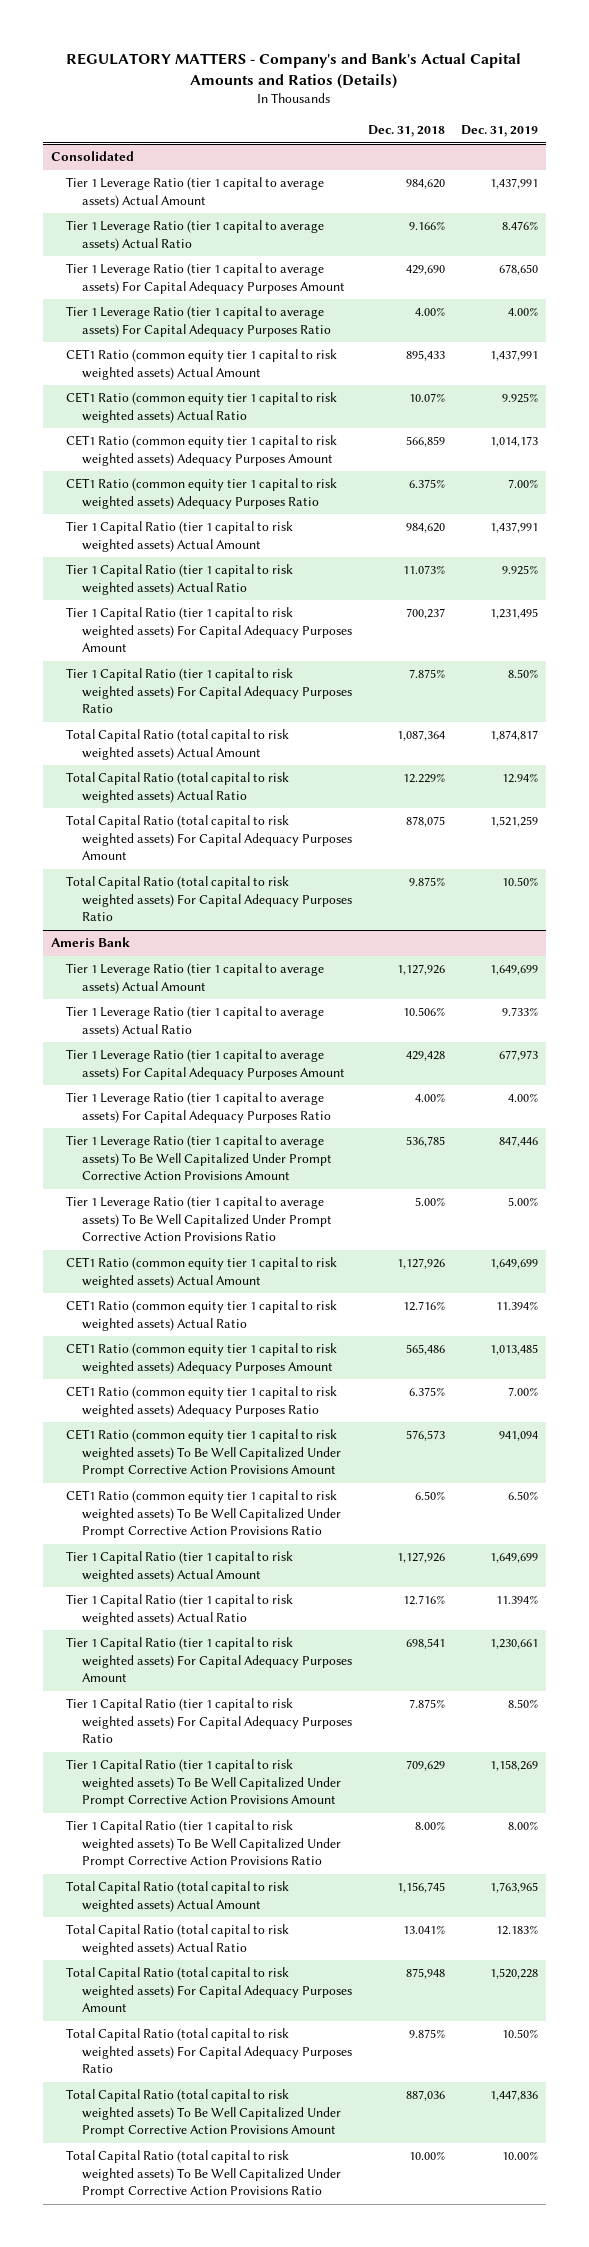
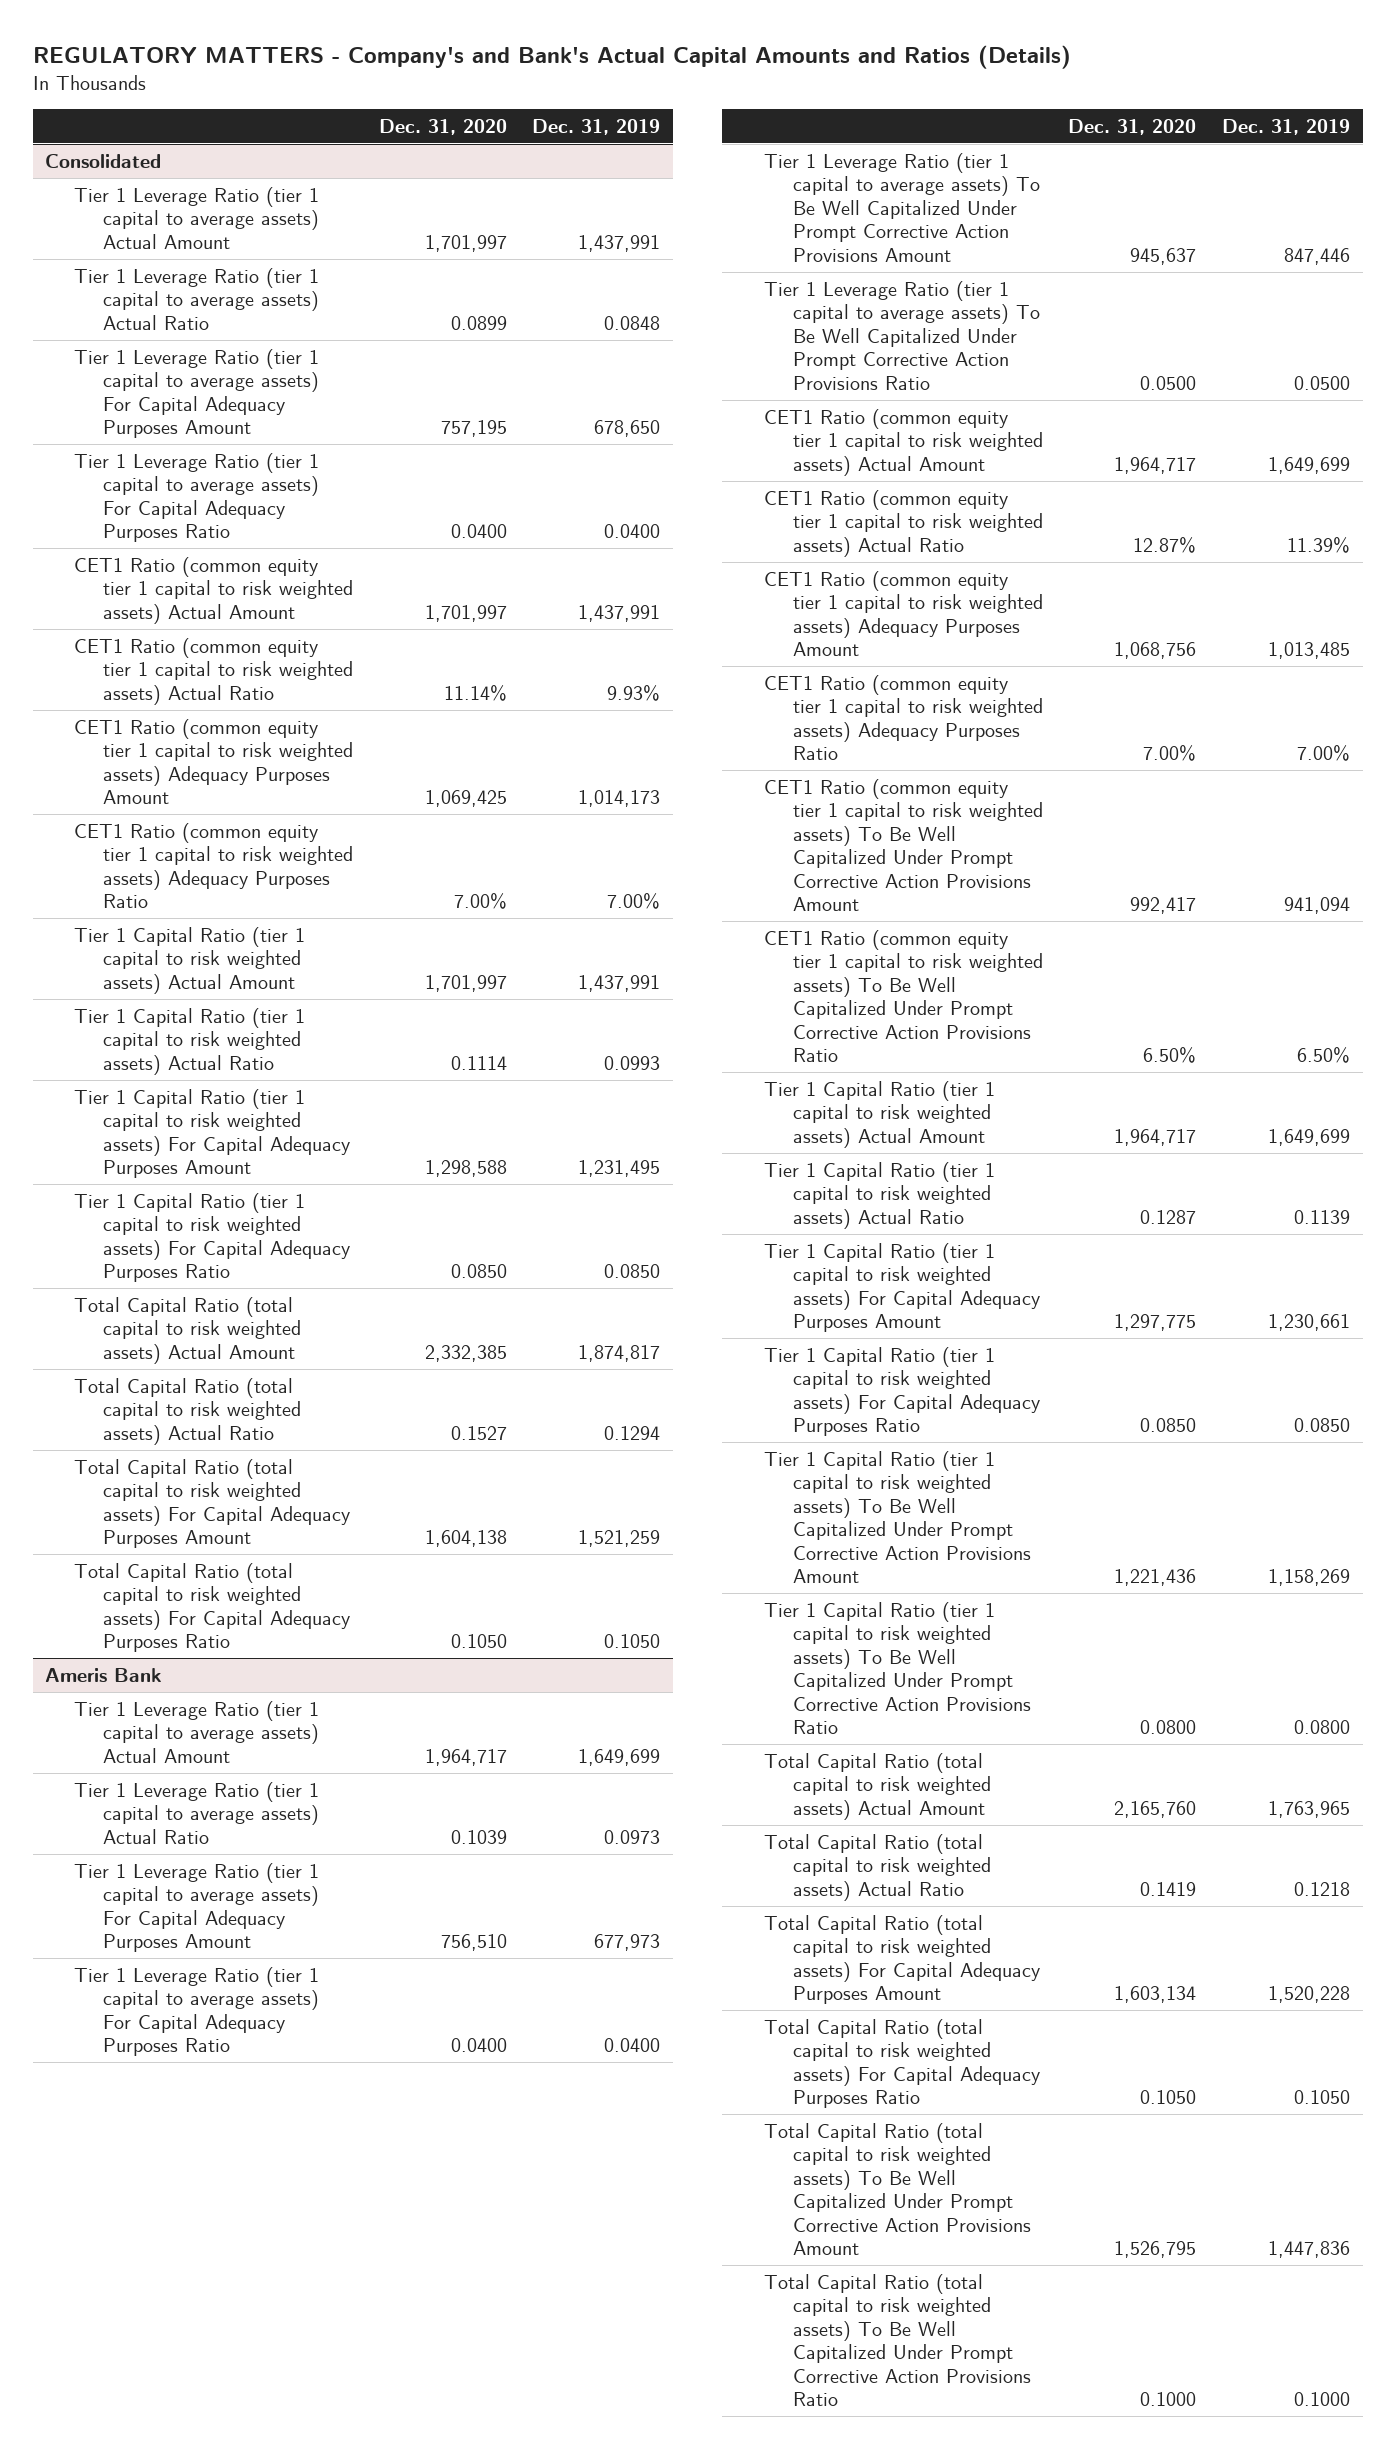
- | Dec. 31, 2018 | Dec. 31, 2019
+ | Dec. 31, 2020 | Dec. 31, 2019
@ Consolidated
- Tier 1 Leverage Ratio (tier 1 capital to average assets) Actual Ratio | 9.166% | 8.476%
+ Tier 1 Leverage Ratio (tier 1 capital to average assets) Actual Ratio | 0.0899 | 0.0848
- Tier 1 Leverage Ratio (tier 1 capital to average assets) For Capital Adequacy Purposes Ratio | 4.00% | 4.00%
+ Tier 1 Leverage Ratio (tier 1 capital to average assets) For Capital Adequacy Purposes Ratio | 0.0400 | 0.0400
- CET1 Ratio (common equity tier 1 capital to risk weighted assets) Actual Ratio | 10.07% | 9.925%
+ CET1 Ratio (common equity tier 1 capital to risk weighted assets) Actual Ratio | 11.14% | 9.93%
- Tier 1 Capital Ratio (tier 1 capital to risk weighted assets) Actual Ratio | 11.073% | 9.925%
+ Tier 1 Capital Ratio (tier 1 capital to risk weighted assets) Actual Ratio | 0.1114 | 0.0993
- Tier 1 Capital Ratio (tier 1 capital to risk weighted assets) For Capital Adequacy Purposes Ratio | 7.875% | 8.50%
+ Tier 1 Capital Ratio (tier 1 capital to risk weighted assets) For Capital Adequacy Purposes Ratio | 0.0850 | 0.0850
- Total Capital Ratio (total capital to risk weighted assets) Actual Ratio | 12.229% | 12.94%
+ Total Capital Ratio (total capital to risk weighted assets) Actual Ratio | 0.1527 | 0.1294
- Total Capital Ratio (total capital to risk weighted assets) For Capital Adequacy Purposes Ratio | 9.875% | 10.50%
+ Total Capital Ratio (total capital to risk weighted assets) For Capital Adequacy Purposes Ratio | 0.1050 | 0.1050
@ Ameris Bank
- Tier 1 Leverage Ratio (tier 1 capital to average assets) Actual Ratio | 10.506% | 9.733%
+ Tier 1 Leverage Ratio (tier 1 capital to average assets) Actual Ratio | 0.1039 | 0.0973
- Tier 1 Leverage Ratio (tier 1 capital to average assets) For Capital Adequacy Purposes Ratio | 4.00% | 4.00%
+ Tier 1 Leverage Ratio (tier 1 capital to average assets) For Capital Adequacy Purposes Ratio | 0.0400 | 0.0400
- Tier 1 Leverage Ratio (tier 1 capital to average assets) To Be Well Capitalized Under Prompt Corrective Action Provisions Ratio | 5.00% | 5.00%
+ Tier 1 Leverage Ratio (tier 1 capital to average assets) To Be Well Capitalized Under Prompt Corrective Action Provisions Ratio | 0.0500 | 0.0500
- CET1 Ratio (common equity tier 1 capital to risk weighted assets) Actual Ratio | 12.716% | 11.394%
+ CET1 Ratio (common equity tier 1 capital to risk weighted assets) Actual Ratio | 12.87% | 11.39%
- Tier 1 Capital Ratio (tier 1 capital to risk weighted assets) Actual Ratio | 12.716% | 11.394%
+ Tier 1 Capital Ratio (tier 1 capital to risk weighted assets) Actual Ratio | 0.1287 | 0.1139
- Tier 1 Capital Ratio (tier 1 capital to risk weighted assets) For Capital Adequacy Purposes Ratio | 7.875% | 8.50%
+ Tier 1 Capital Ratio (tier 1 capital to risk weighted assets) For Capital Adequacy Purposes Ratio | 0.0850 | 0.0850
- Tier 1 Capital Ratio (tier 1 capital to risk weighted assets) To Be Well Capitalized Under Prompt Corrective Action Provisions Ratio | 8.00% | 8.00%
+ Tier 1 Capital Ratio (tier 1 capital to risk weighted assets) To Be Well Capitalized Under Prompt Corrective Action Provisions Ratio | 0.0800 | 0.0800
- Total Capital Ratio (total capital to risk weighted assets) Actual Ratio | 13.041% | 12.183%
+ Total Capital Ratio (total capital to risk weighted assets) Actual Ratio | 0.1419 | 0.1218
- Total Capital Ratio (total capital to risk weighted assets) For Capital Adequacy Purposes Ratio | 9.875% | 10.50%
+ Total Capital Ratio (total capital to risk weighted assets) For Capital Adequacy Purposes Ratio | 0.1050 | 0.1050
- Total Capital Ratio (total capital to risk weighted assets) To Be Well Capitalized Under Prompt Corrective Action Provisions Ratio | 10.00% | 10.00%
+ Total Capital Ratio (total capital to risk weighted assets) To Be Well Capitalized Under Prompt Corrective Action Provisions Ratio | 0.1000 | 0.1000

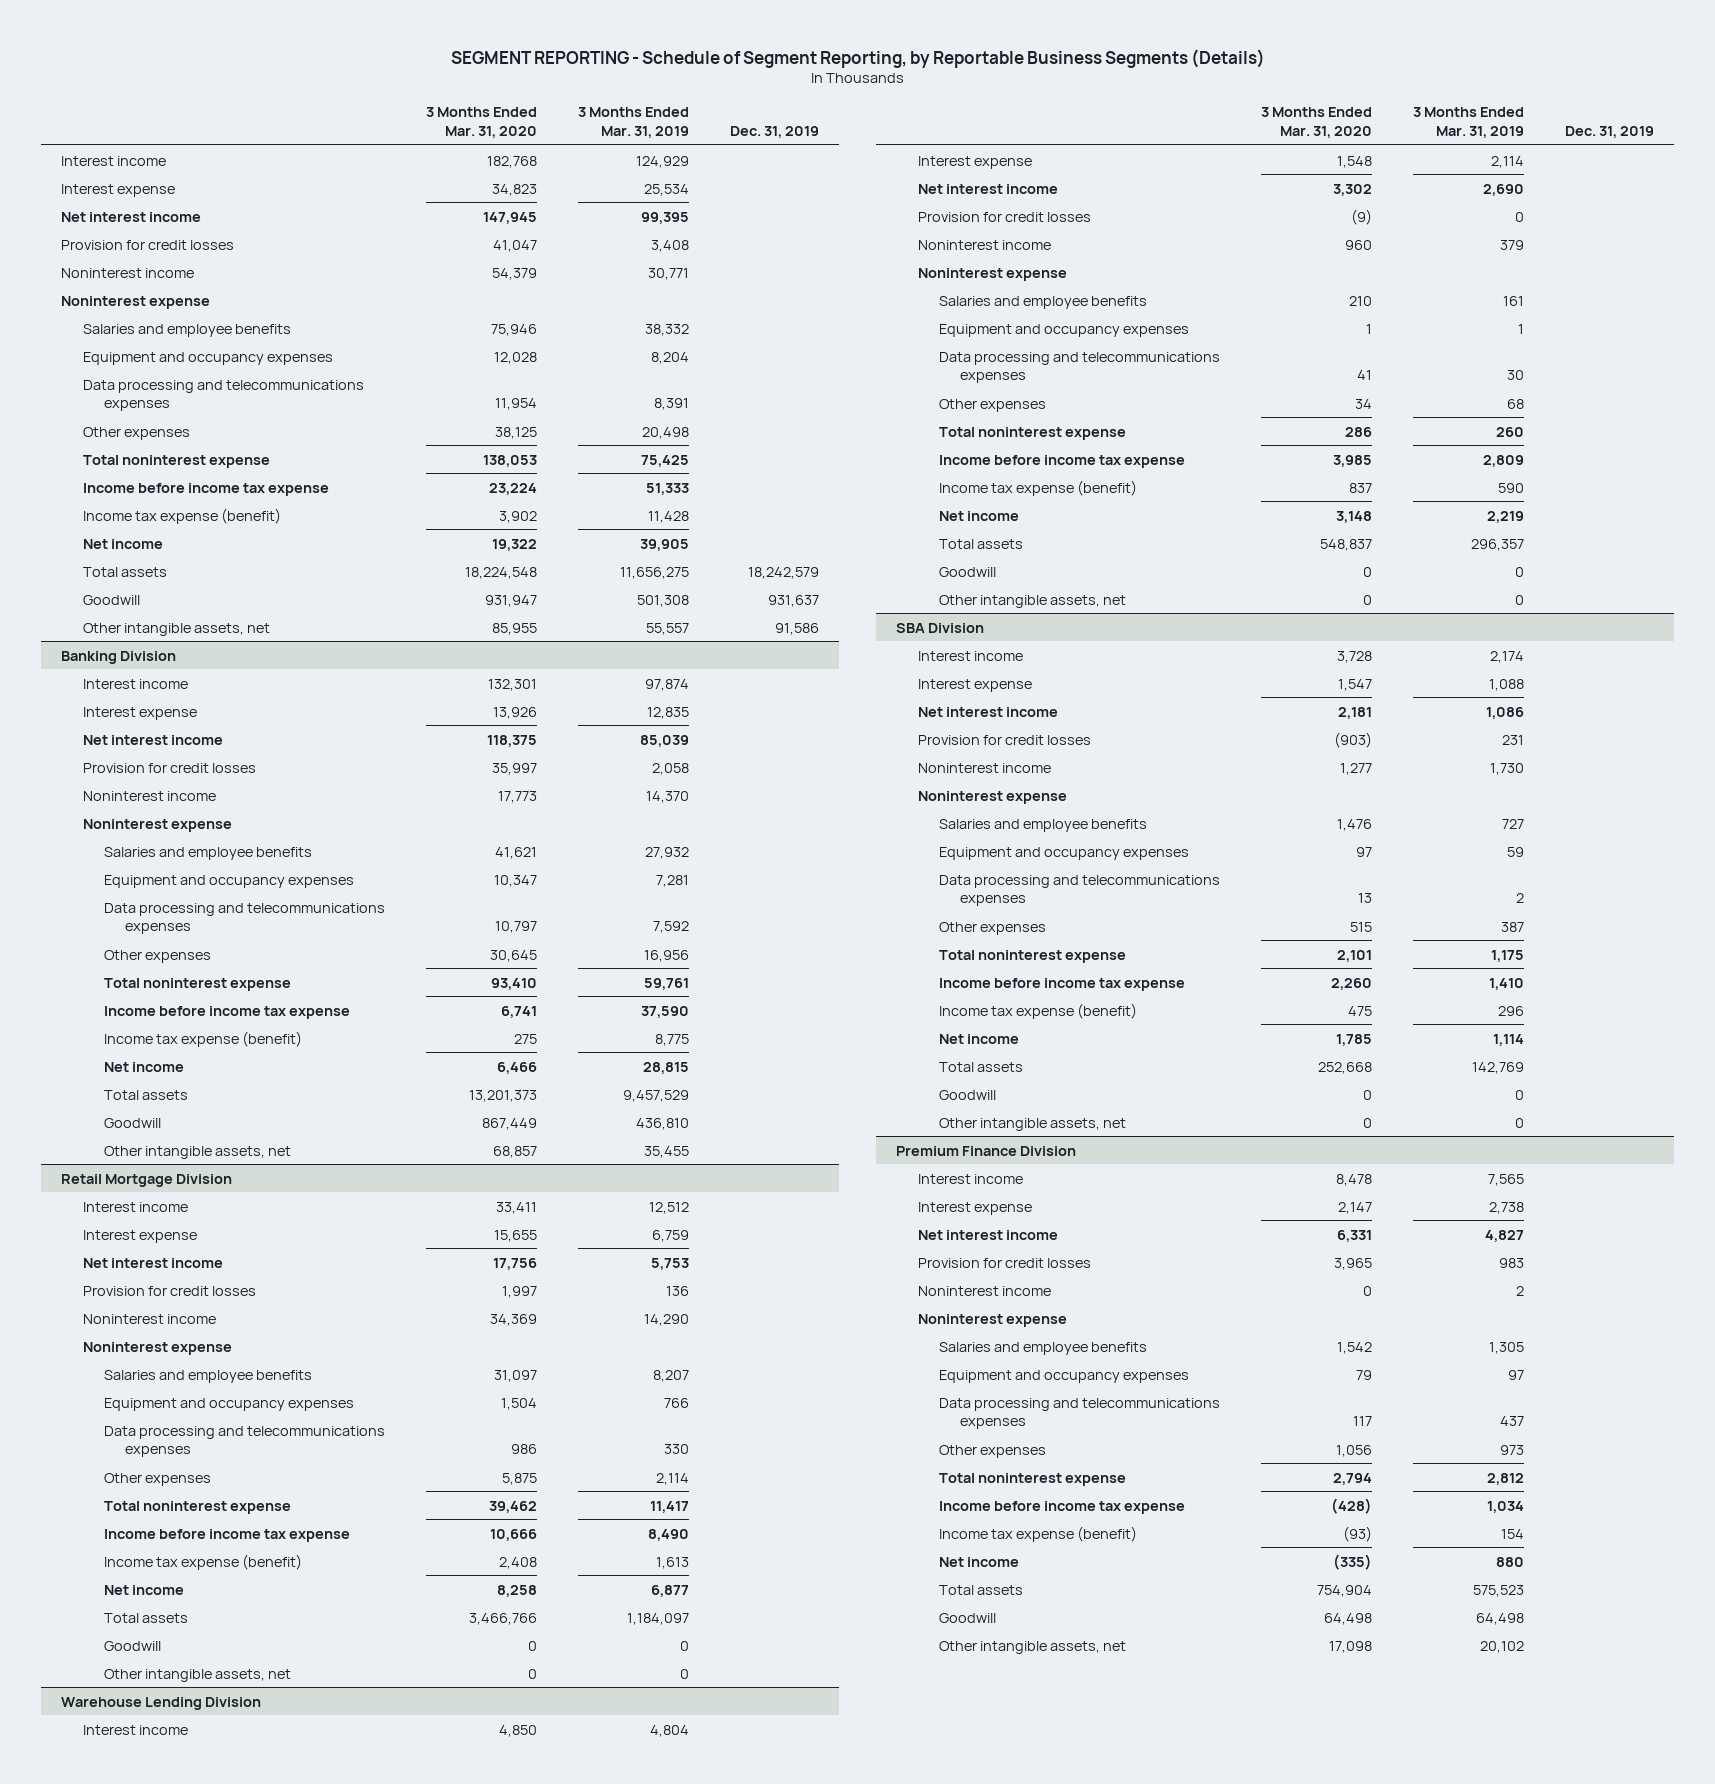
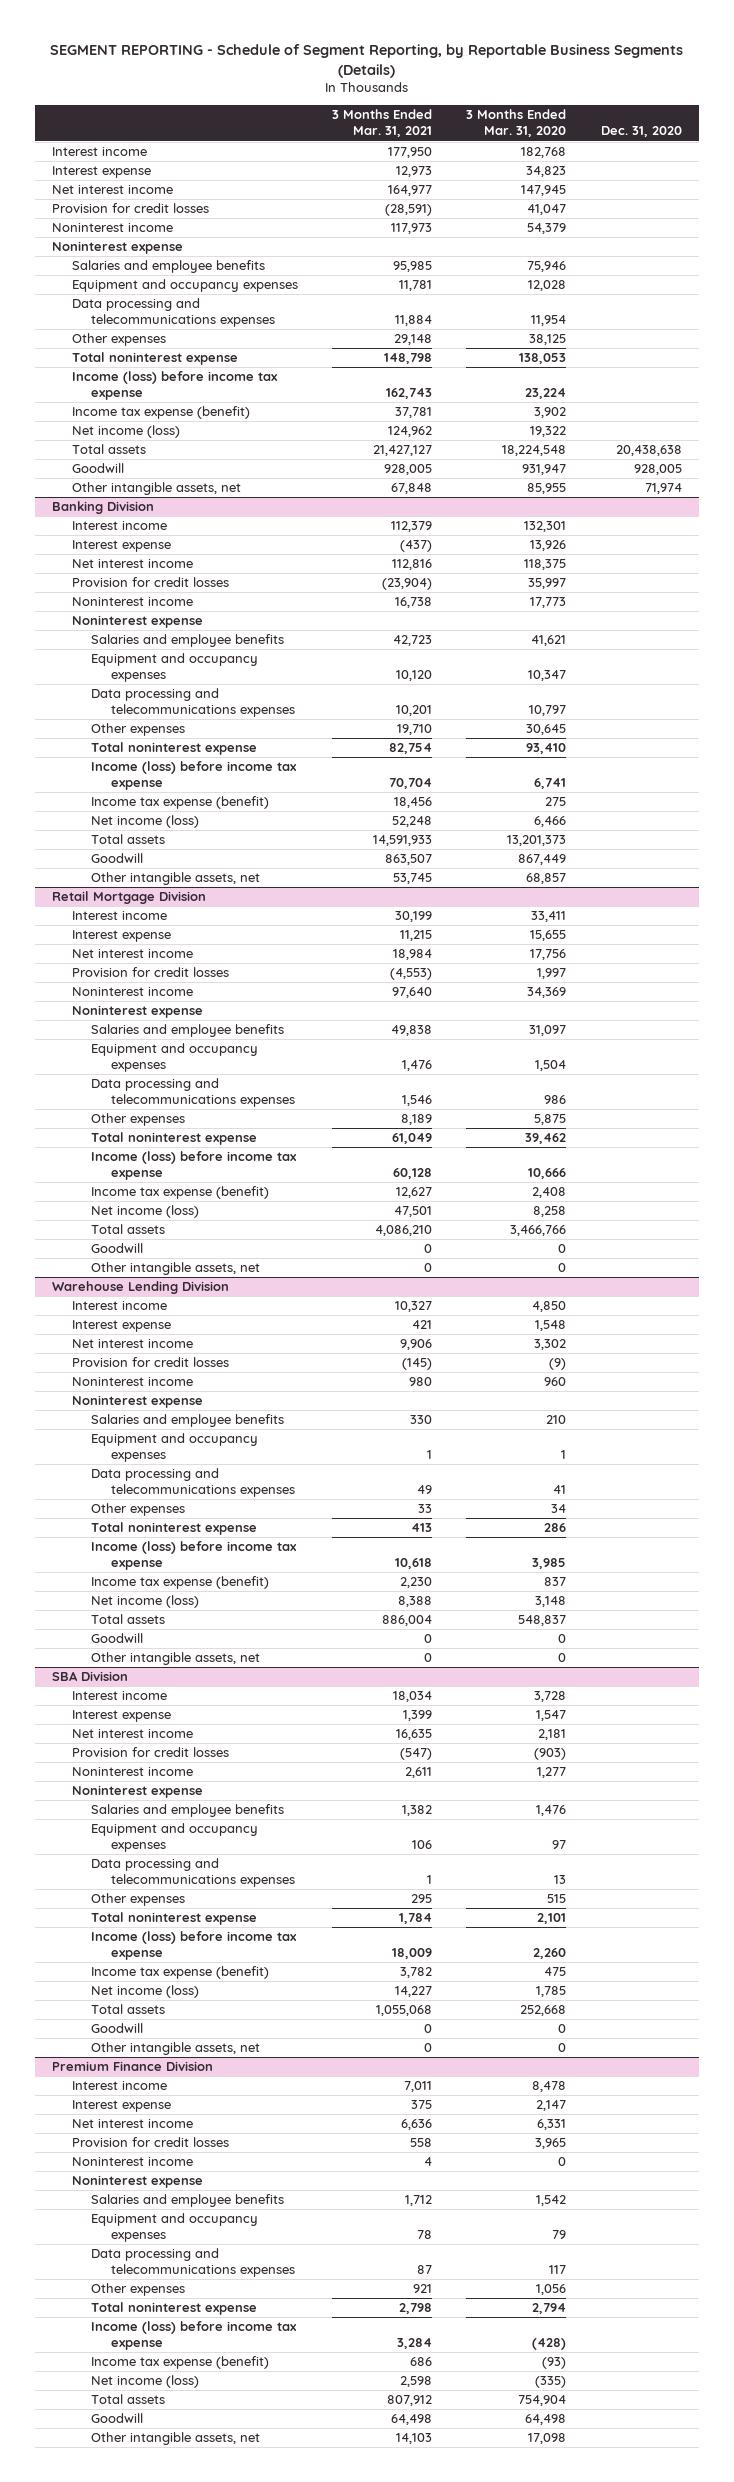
- | 3 Months Ended Mar. 31, 2020 | 3 Months Ended Mar. 31, 2019 | Dec. 31, 2019
+ | 3 Months Ended Mar. 31, 2021 | 3 Months Ended Mar. 31, 2020 | Dec. 31, 2020
- Income before income tax expense | 23,224 | 51,333 |
+ Income (loss) before income tax expense | 162,743 | 23,224 |
- Net income | 19,322 | 39,905 |
+ Net income (loss) | 124,962 | 19,322 |
@ Banking Division
- Income before income tax expense | 6,741 | 37,590 |
+ Income (loss) before income tax expense | 70,704 | 6,741 |
- Net income | 6,466 | 28,815 |
+ Net income (loss) | 52,248 | 6,466 |
@ Retail Mortgage Division
- Income before income tax expense | 10,666 | 8,490 |
+ Income (loss) before income tax expense | 60,128 | 10,666 |
- Net income | 8,258 | 6,877 |
+ Net income (loss) | 47,501 | 8,258 |
@ Warehouse Lending Division
- Income before income tax expense | 3,985 | 2,809 |
+ Income (loss) before income tax expense | 10,618 | 3,985 |
- Net income | 3,148 | 2,219 |
+ Net income (loss) | 8,388 | 3,148 |
@ SBA Division
- Income before income tax expense | 2,260 | 1,410 |
+ Income (loss) before income tax expense | 18,009 | 2,260 |
- Net income | 1,785 | 1,114 |
+ Net income (loss) | 14,227 | 1,785 |
@ Premium Finance Division
- Income before income tax expense | (428) | 1,034 |
+ Income (loss) before income tax expense | 3,284 | (428) |
- Net income | (335) | 880 |
+ Net income (loss) | 2,598 | (335) |

